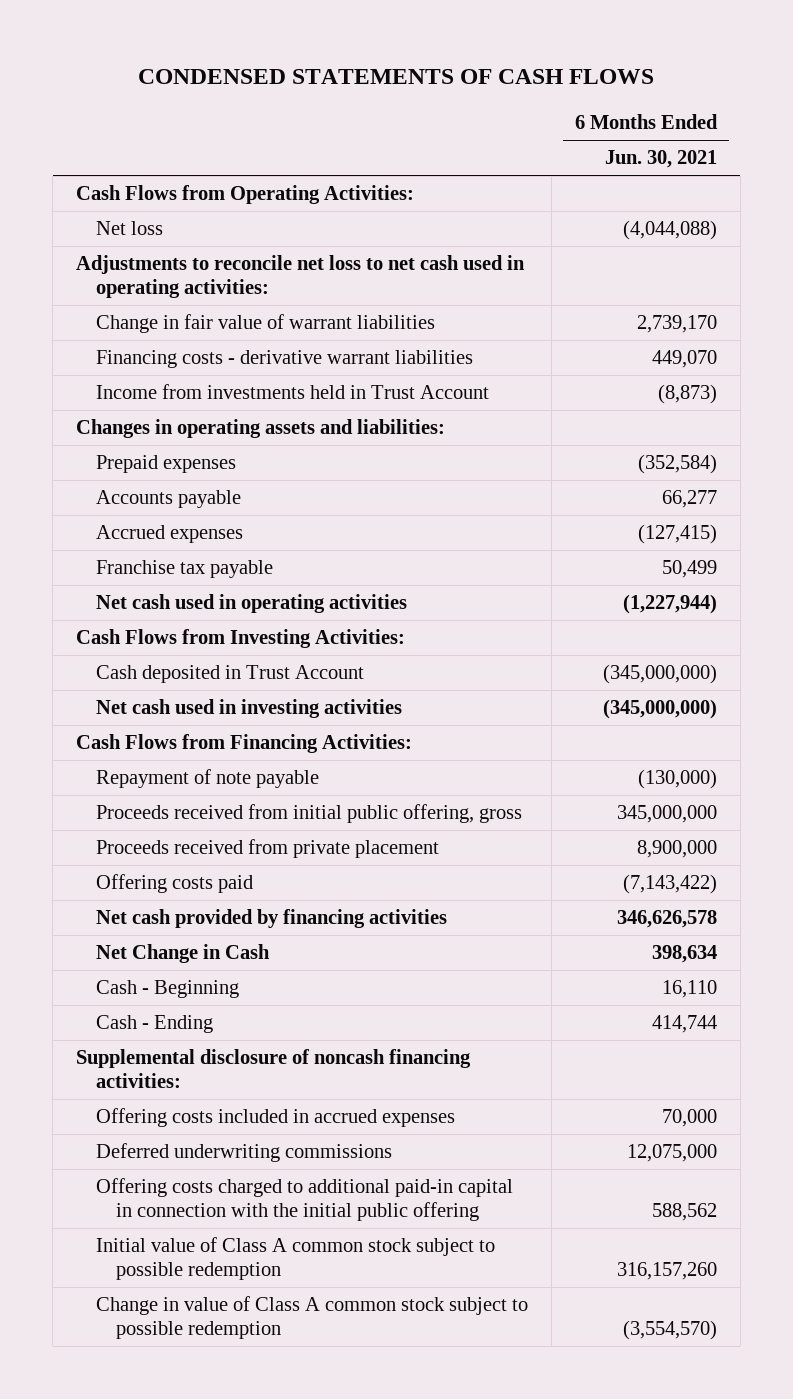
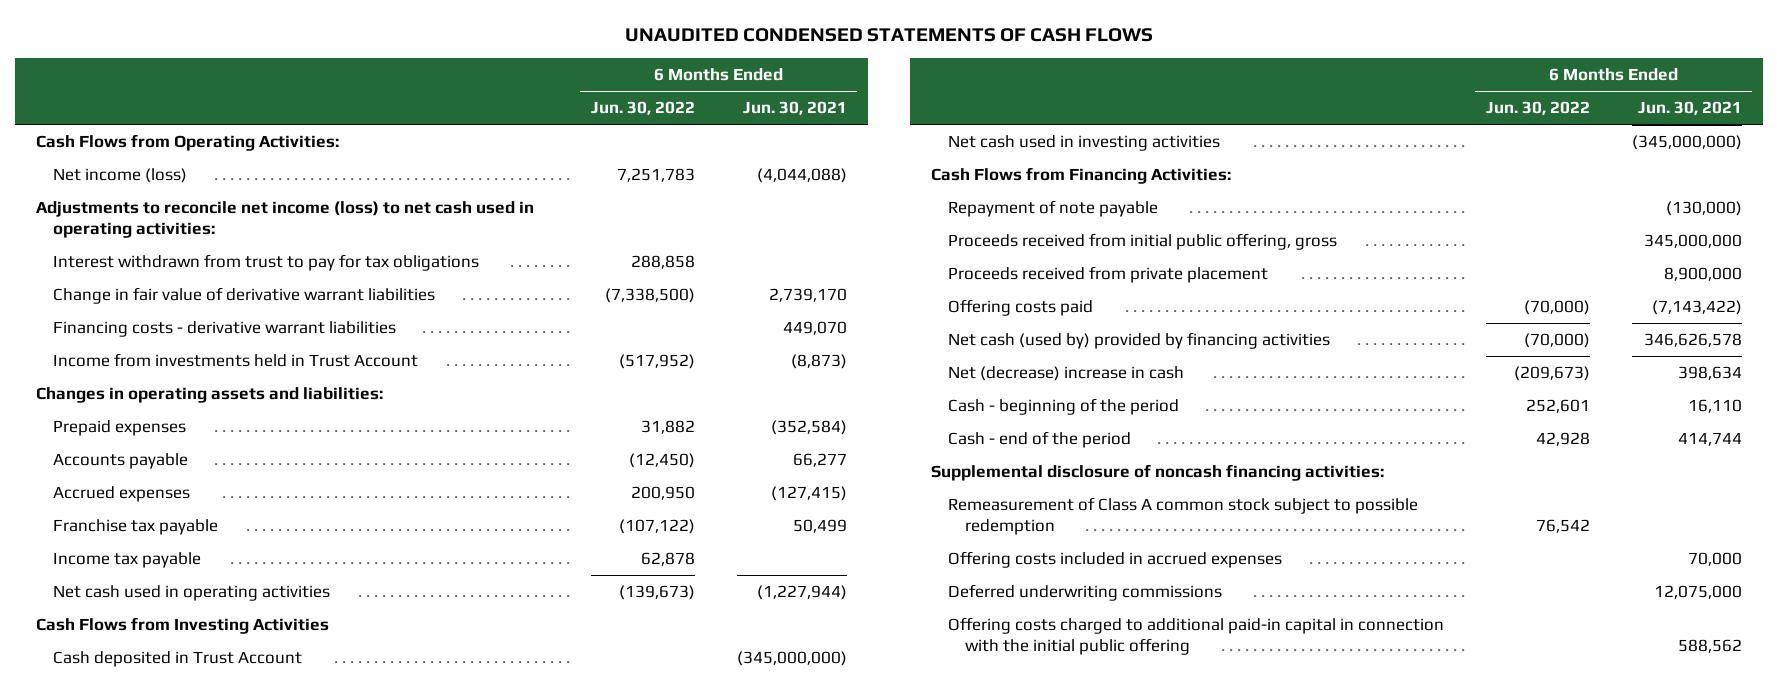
- CONDENSED STATEMENTS OF CASH FLOWS
+ UNAUDITED CONDENSED STATEMENTS OF CASH FLOWS
- | 6 Months Ended Jun. 30, 2021
+ | 6 Months Ended Jun. 30, 2022 | 6 Months Ended Jun. 30, 2021
- Net loss | (4,044,088)
- Adjustments to reconcile net loss to net cash used in operating activities:
- Change in fair value of warrant liabilities | 2,739,170
+ Net income (loss) | 7,251,783 | (4,044,088)
+ Adjustments to reconcile net income (loss) to net cash used in operating activities:
+ Interest withdrawn from trust to pay for tax obligations | 288,858 |
+ Change in fair value of derivative warrant liabilities | (7,338,500) | 2,739,170
+ Income tax payable | 62,878 |
- Cash Flows from Investing Activities:
+ Cash Flows from Investing Activities
- Net cash provided by financing activities | 346,626,578
- Net Change in Cash | 398,634
- Cash - Beginning | 16,110
- Cash - Ending | 414,744
+ Net cash (used by) provided by financing activities | (70,000) | 346,626,578
+ Net (decrease) increase in cash | (209,673) | 398,634
+ Cash - beginning of the period | 252,601 | 16,110
+ Cash - end of the period | 42,928 | 414,744
+ Remeasurement of Class A common stock subject to possible redemption | 76,542 |
- Initial value of Class A common stock subject to possible redemption | 316,157,260
- Change in value of Class A common stock subject to possible redemption | (3,554,570)

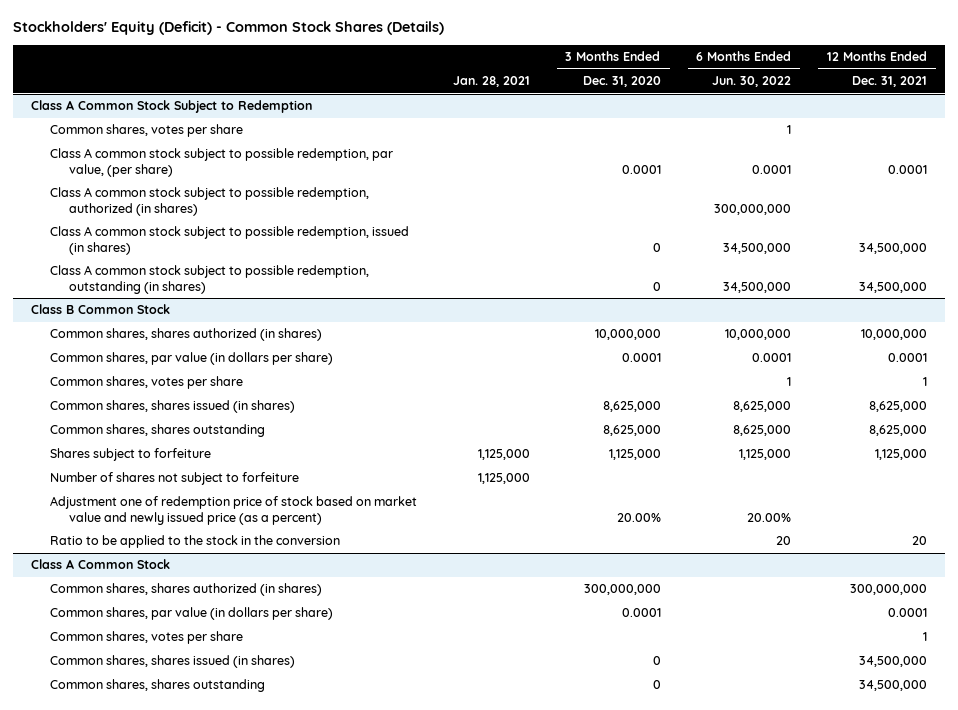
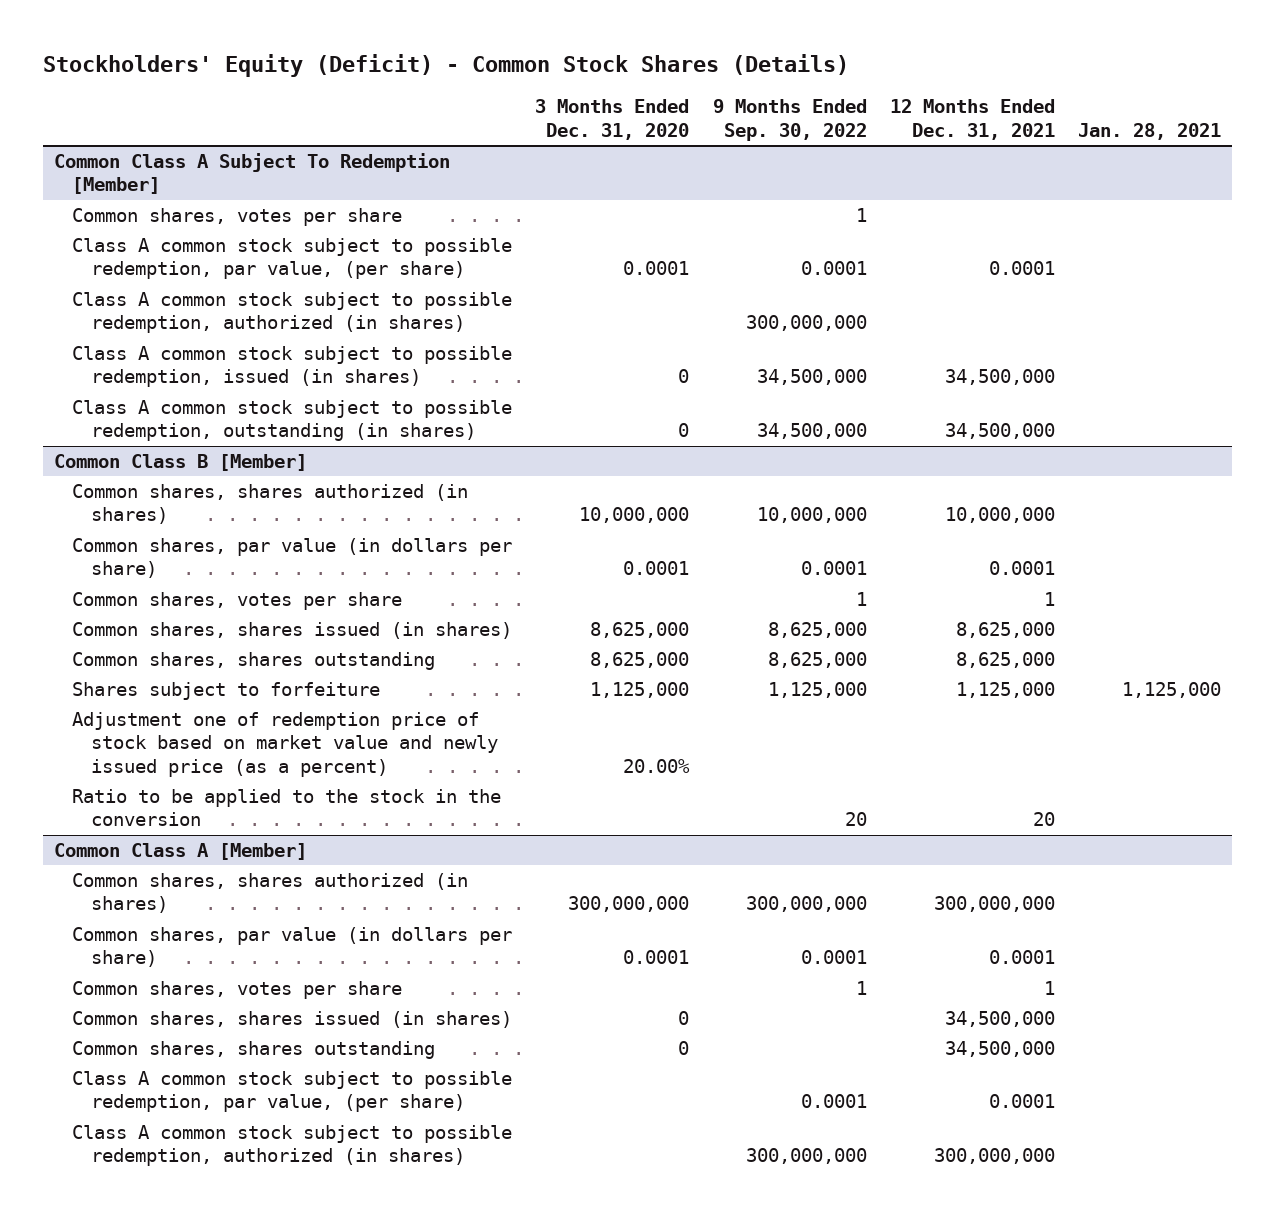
- | Jan. 28, 2021 | 3 Months Ended Dec. 31, 2020 | 6 Months Ended Jun. 30, 2022 | 12 Months Ended Dec. 31, 2021
+ | 3 Months Ended Dec. 31, 2020 | 9 Months Ended Sep. 30, 2022 | 12 Months Ended Dec. 31, 2021 | Jan. 28, 2021
- Class A Common Stock Subject to Redemption
+ Common Class A Subject To Redemption [Member]
- Class B Common Stock
+ Common Class B [Member]
- Number of shares not subject to forfeiture | 1,125,000 | | |
- Class A Common Stock
+ Common Class A [Member]
+ Class A common stock subject to possible redemption, par value, (per share) | | 0.0001 | 0.0001 |
+ Class A common stock subject to possible redemption, authorized (in shares) | | 300,000,000 | 300,000,000 |

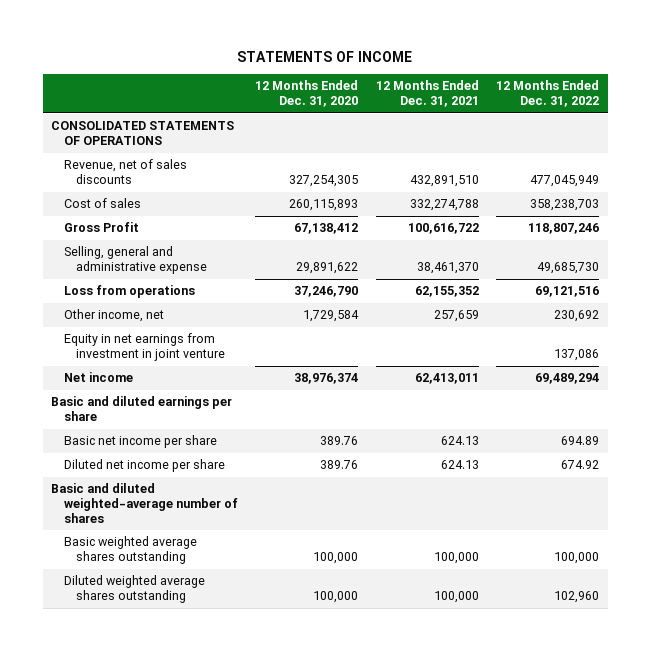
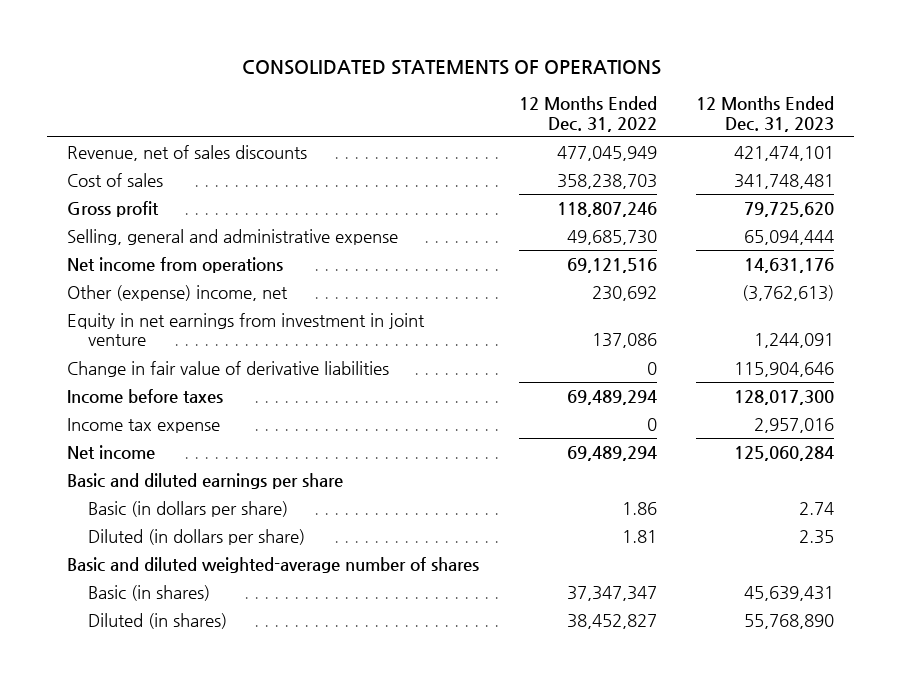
- STATEMENTS OF INCOME
+ CONSOLIDATED STATEMENTS OF OPERATIONS
- | 12 Months Ended Dec. 31, 2020 | 12 Months Ended Dec. 31, 2021 | 12 Months Ended Dec. 31, 2022
+ | 12 Months Ended Dec. 31, 2022 | 12 Months Ended Dec. 31, 2023
- CONSOLIDATED STATEMENTS OF OPERATIONS
- Gross Profit | 67,138,412 | 100,616,722 | 118,807,246
+ Gross profit | 118,807,246 | 79,725,620
- Loss from operations | 37,246,790 | 62,155,352 | 69,121,516
- Other income, net | 1,729,584 | 257,659 | 230,692
+ Net income from operations | 69,121,516 | 14,631,176
+ Other (expense) income, net | 230,692 | (3,762,613)
+ Change in fair value of derivative liabilities | 0 | 115,904,646
+ Income before taxes | 69,489,294 | 128,017,300
+ Income tax expense | 0 | 2,957,016
- Basic net income per share | 389.76 | 624.13 | 694.89
- Diluted net income per share | 389.76 | 624.13 | 674.92
+ Basic (in dollars per share) | 1.86 | 2.74
+ Diluted (in dollars per share) | 1.81 | 2.35
- Basic weighted average shares outstanding | 100,000 | 100,000 | 100,000
- Diluted weighted average shares outstanding | 100,000 | 100,000 | 102,960
+ Basic (in shares) | 37,347,347 | 45,639,431
+ Diluted (in shares) | 38,452,827 | 55,768,890

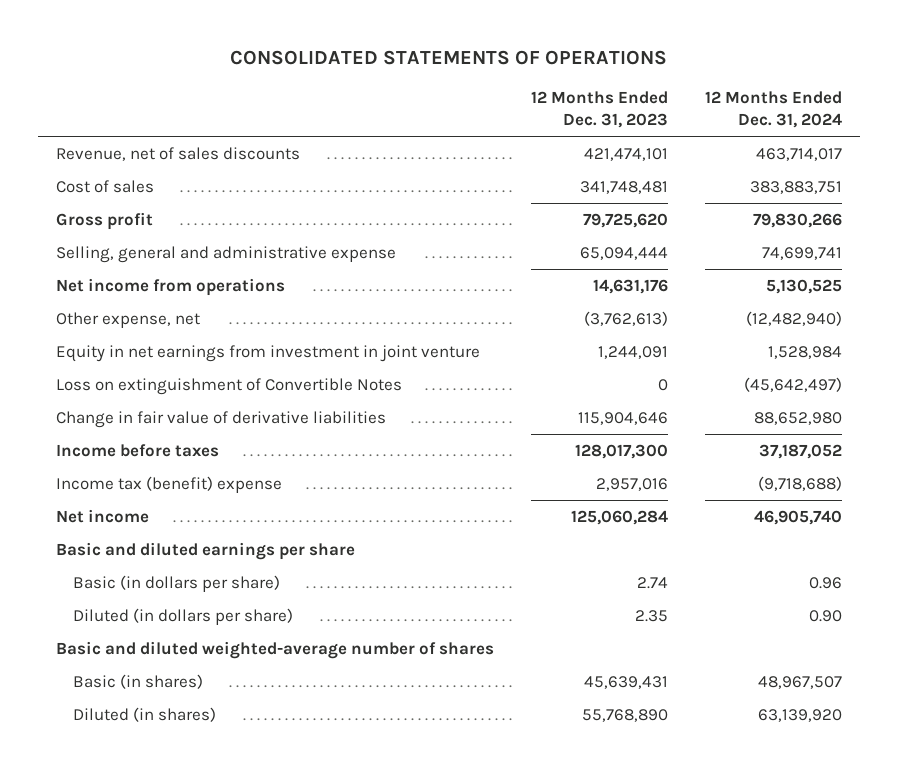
- | 12 Months Ended Dec. 31, 2022 | 12 Months Ended Dec. 31, 2023
+ | 12 Months Ended Dec. 31, 2023 | 12 Months Ended Dec. 31, 2024
- Other (expense) income, net | 230,692 | (3,762,613)
+ Other expense, net | (3,762,613) | (12,482,940)
+ Loss on extinguishment of Convertible Notes | 0 | (45,642,497)
- Income tax expense | 0 | 2,957,016
+ Income tax (benefit) expense | 2,957,016 | (9,718,688)

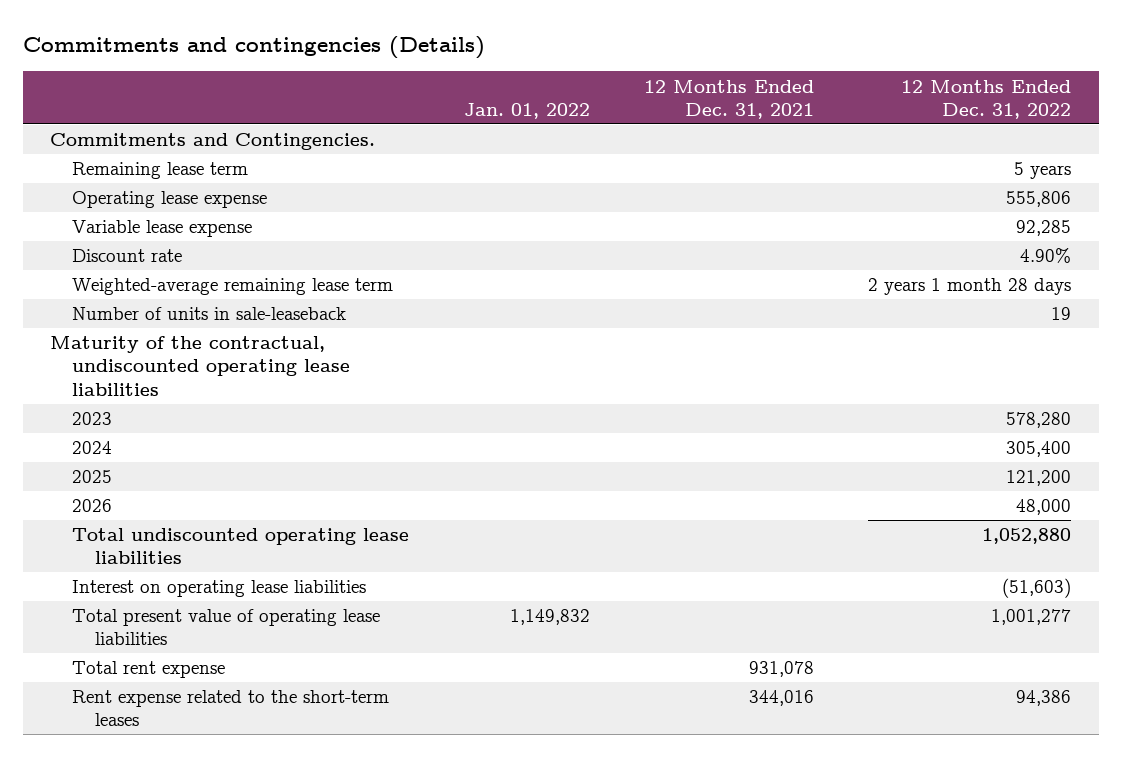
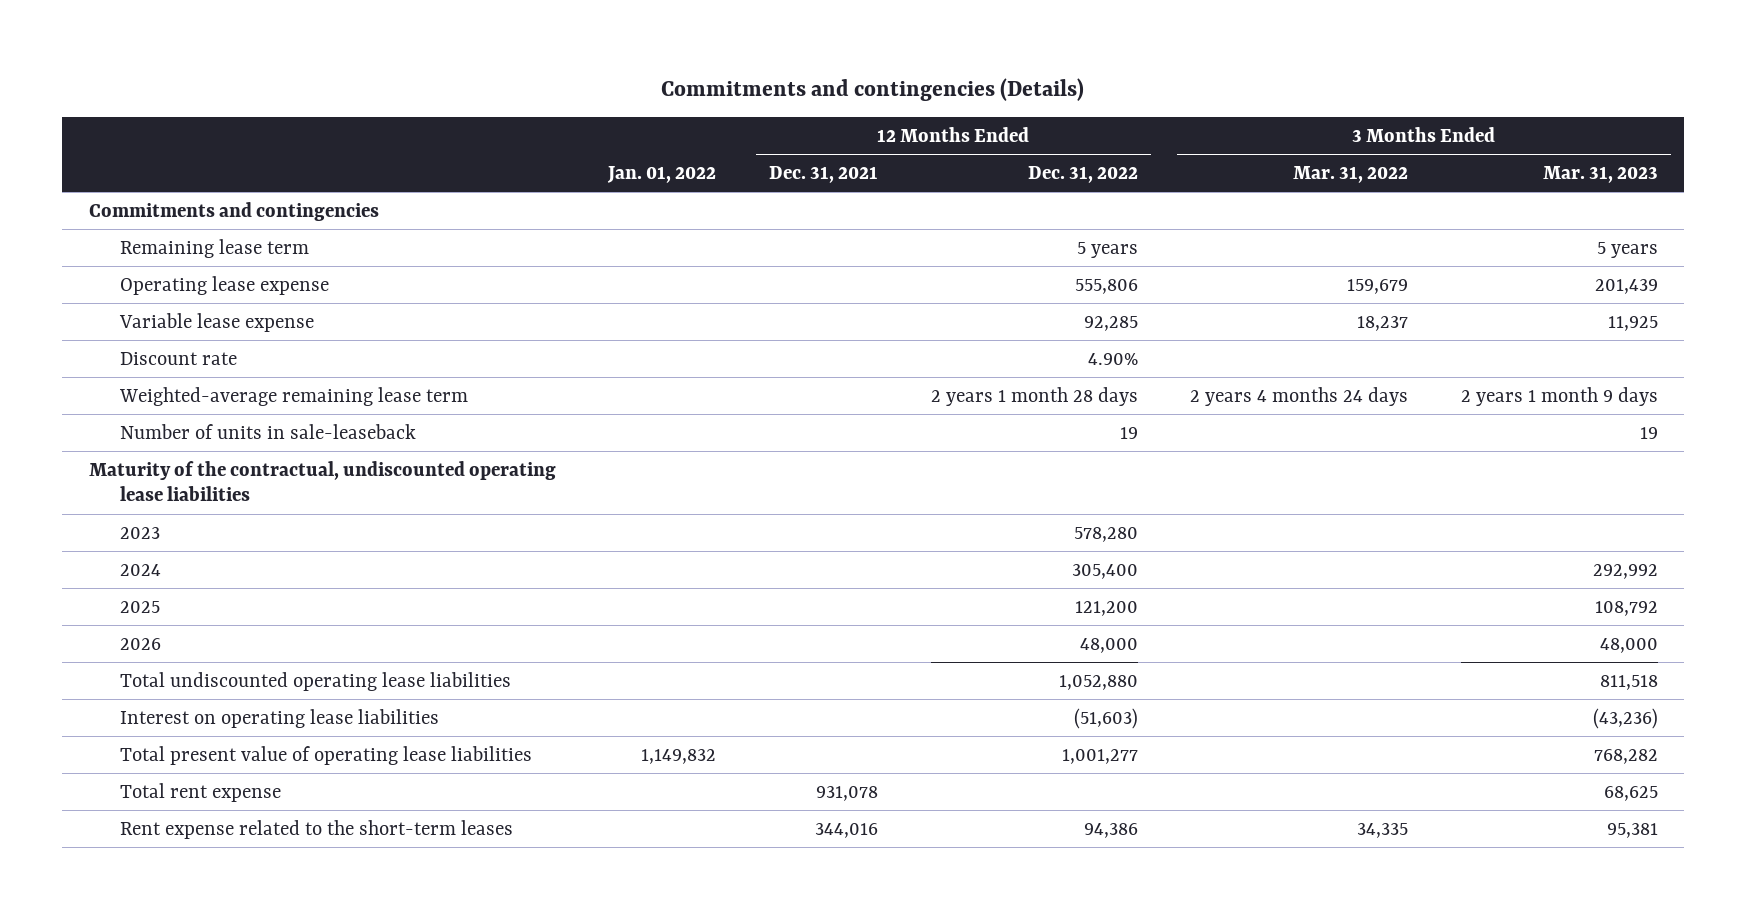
- | Jan. 01, 2022 | 12 Months Ended Dec. 31, 2021 | 12 Months Ended Dec. 31, 2022
+ | Jan. 01, 2022 | 12 Months Ended Dec. 31, 2021 | 12 Months Ended Dec. 31, 2022 | 3 Months Ended Mar. 31, 2022 | 3 Months Ended Mar. 31, 2023
- Commitments and Contingencies.
+ Commitments and contingencies

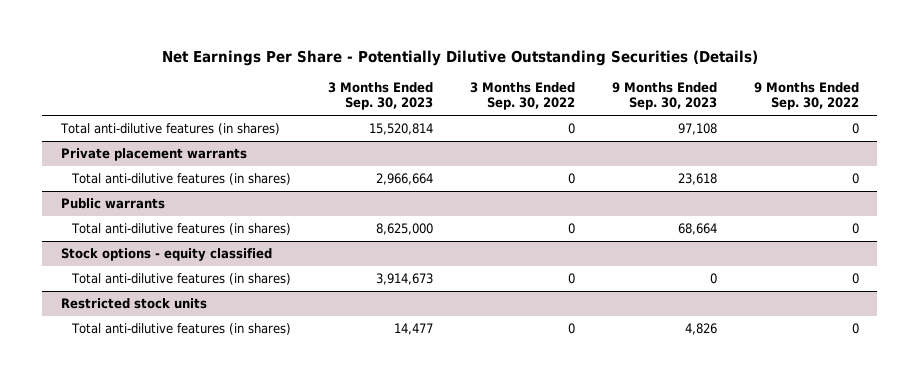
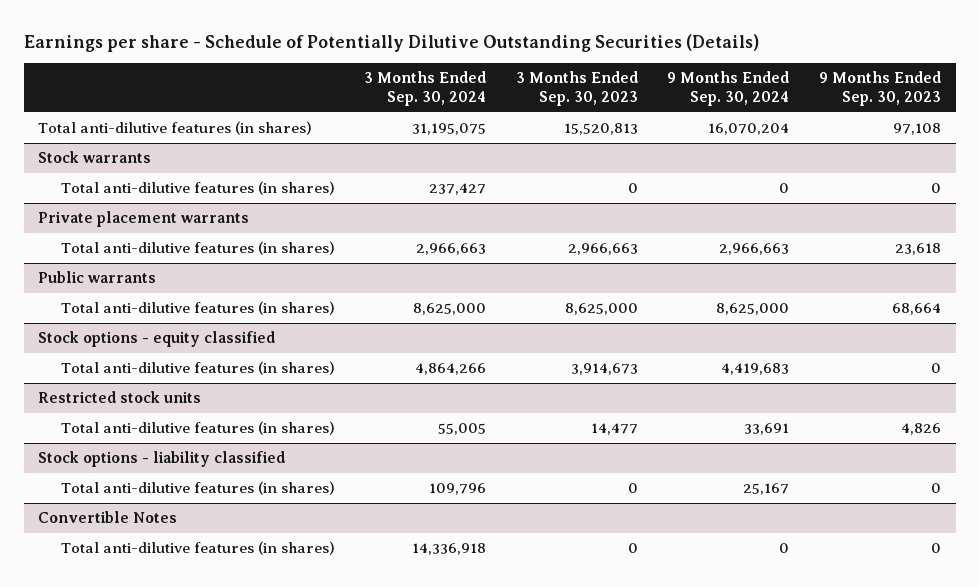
- Net Earnings Per Share - Potentially Dilutive Outstanding Securities (Details)
+ Earnings per share - Schedule of Potentially Dilutive Outstanding Securities (Details)
- | 3 Months Ended Sep. 30, 2023 | 3 Months Ended Sep. 30, 2022 | 9 Months Ended Sep. 30, 2023 | 9 Months Ended Sep. 30, 2022
+ | 3 Months Ended Sep. 30, 2024 | 3 Months Ended Sep. 30, 2023 | 9 Months Ended Sep. 30, 2024 | 9 Months Ended Sep. 30, 2023
- Total anti-dilutive features (in shares) | 15,520,814 | 0 | 97,108 | 0
+ Total anti-dilutive features (in shares) | 31,195,075 | 15,520,813 | 16,070,204 | 97,108
+ Stock warrants
+ Total anti-dilutive features (in shares) | 237,427 | 0 | 0 | 0
@ Private placement warrants
- Total anti-dilutive features (in shares) | 2,966,664 | 0 | 23,618 | 0
+ Total anti-dilutive features (in shares) | 2,966,663 | 2,966,663 | 2,966,663 | 23,618
+ Stock options - liability classified
+ Total anti-dilutive features (in shares) | 109,796 | 0 | 25,167 | 0
+ Convertible Notes
+ Total anti-dilutive features (in shares) | 14,336,918 | 0 | 0 | 0

